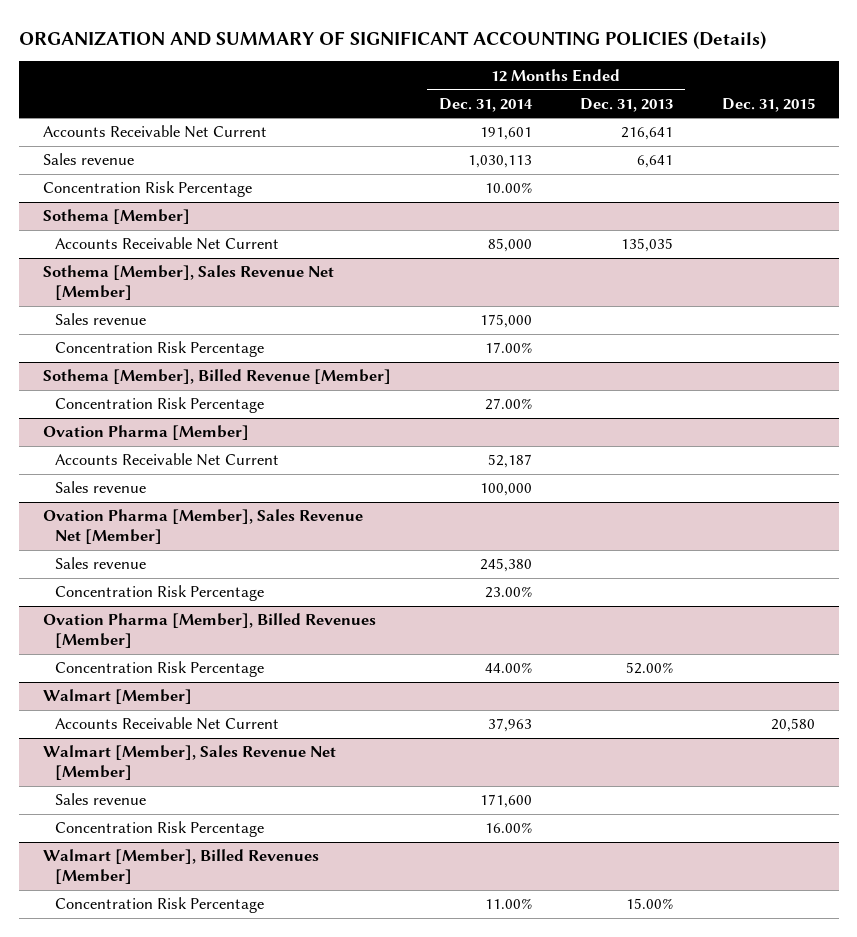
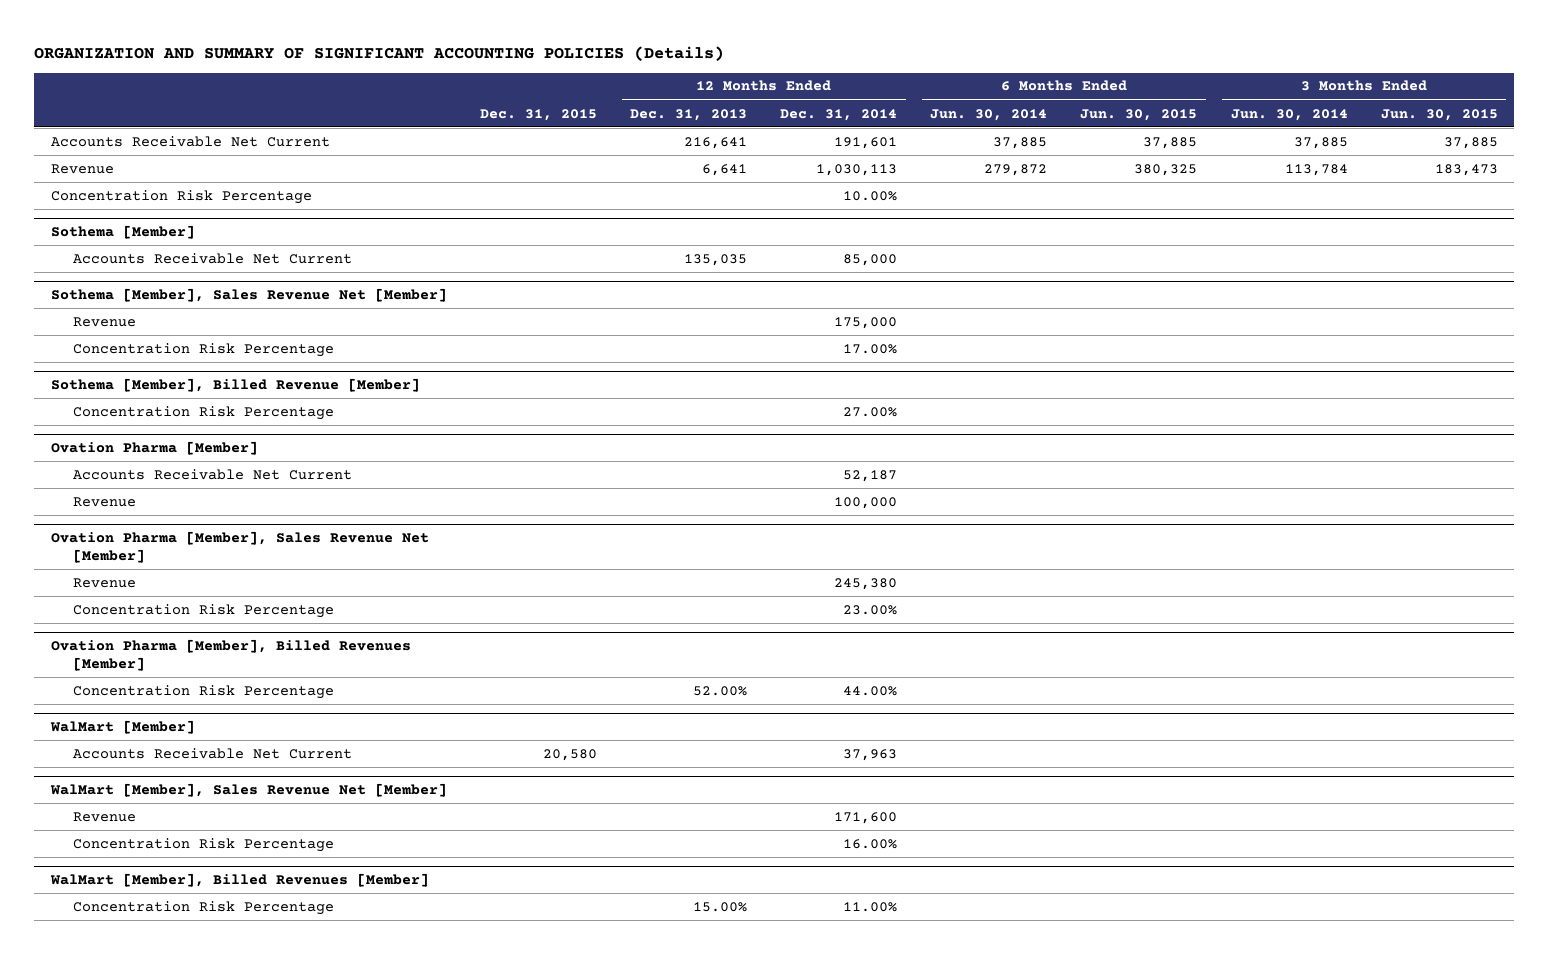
- | 12 Months Ended Dec. 31, 2014 | 12 Months Ended Dec. 31, 2013 | Dec. 31, 2015
+ | Dec. 31, 2015 | 12 Months Ended Dec. 31, 2013 | 12 Months Ended Dec. 31, 2014 | 6 Months Ended Jun. 30, 2014 | 6 Months Ended Jun. 30, 2015 | 3 Months Ended Jun. 30, 2014 | 3 Months Ended Jun. 30, 2015
- Sales revenue | 1,030,113 | 6,641 |
+ Revenue | | 6,641 | 1,030,113 | 279,872 | 380,325 | 113,784 | 183,473
@ Sothema [Member], Sales Revenue Net [Member]
- Sales revenue | 175,000 | |
+ Revenue | | | 175,000 | | | |
@ Ovation Pharma [Member]
- Sales revenue | 100,000 | |
+ Revenue | | | 100,000 | | | |
@ Ovation Pharma [Member], Sales Revenue Net [Member]
- Sales revenue | 245,380 | |
+ Revenue | | | 245,380 | | | |
- Walmart [Member]
+ WalMart [Member]
- Walmart [Member], Sales Revenue Net [Member]
- Sales revenue | 171,600 | |
+ WalMart [Member], Sales Revenue Net [Member]
+ Revenue | | | 171,600 | | | |
- Walmart [Member], Billed Revenues [Member]
+ WalMart [Member], Billed Revenues [Member]

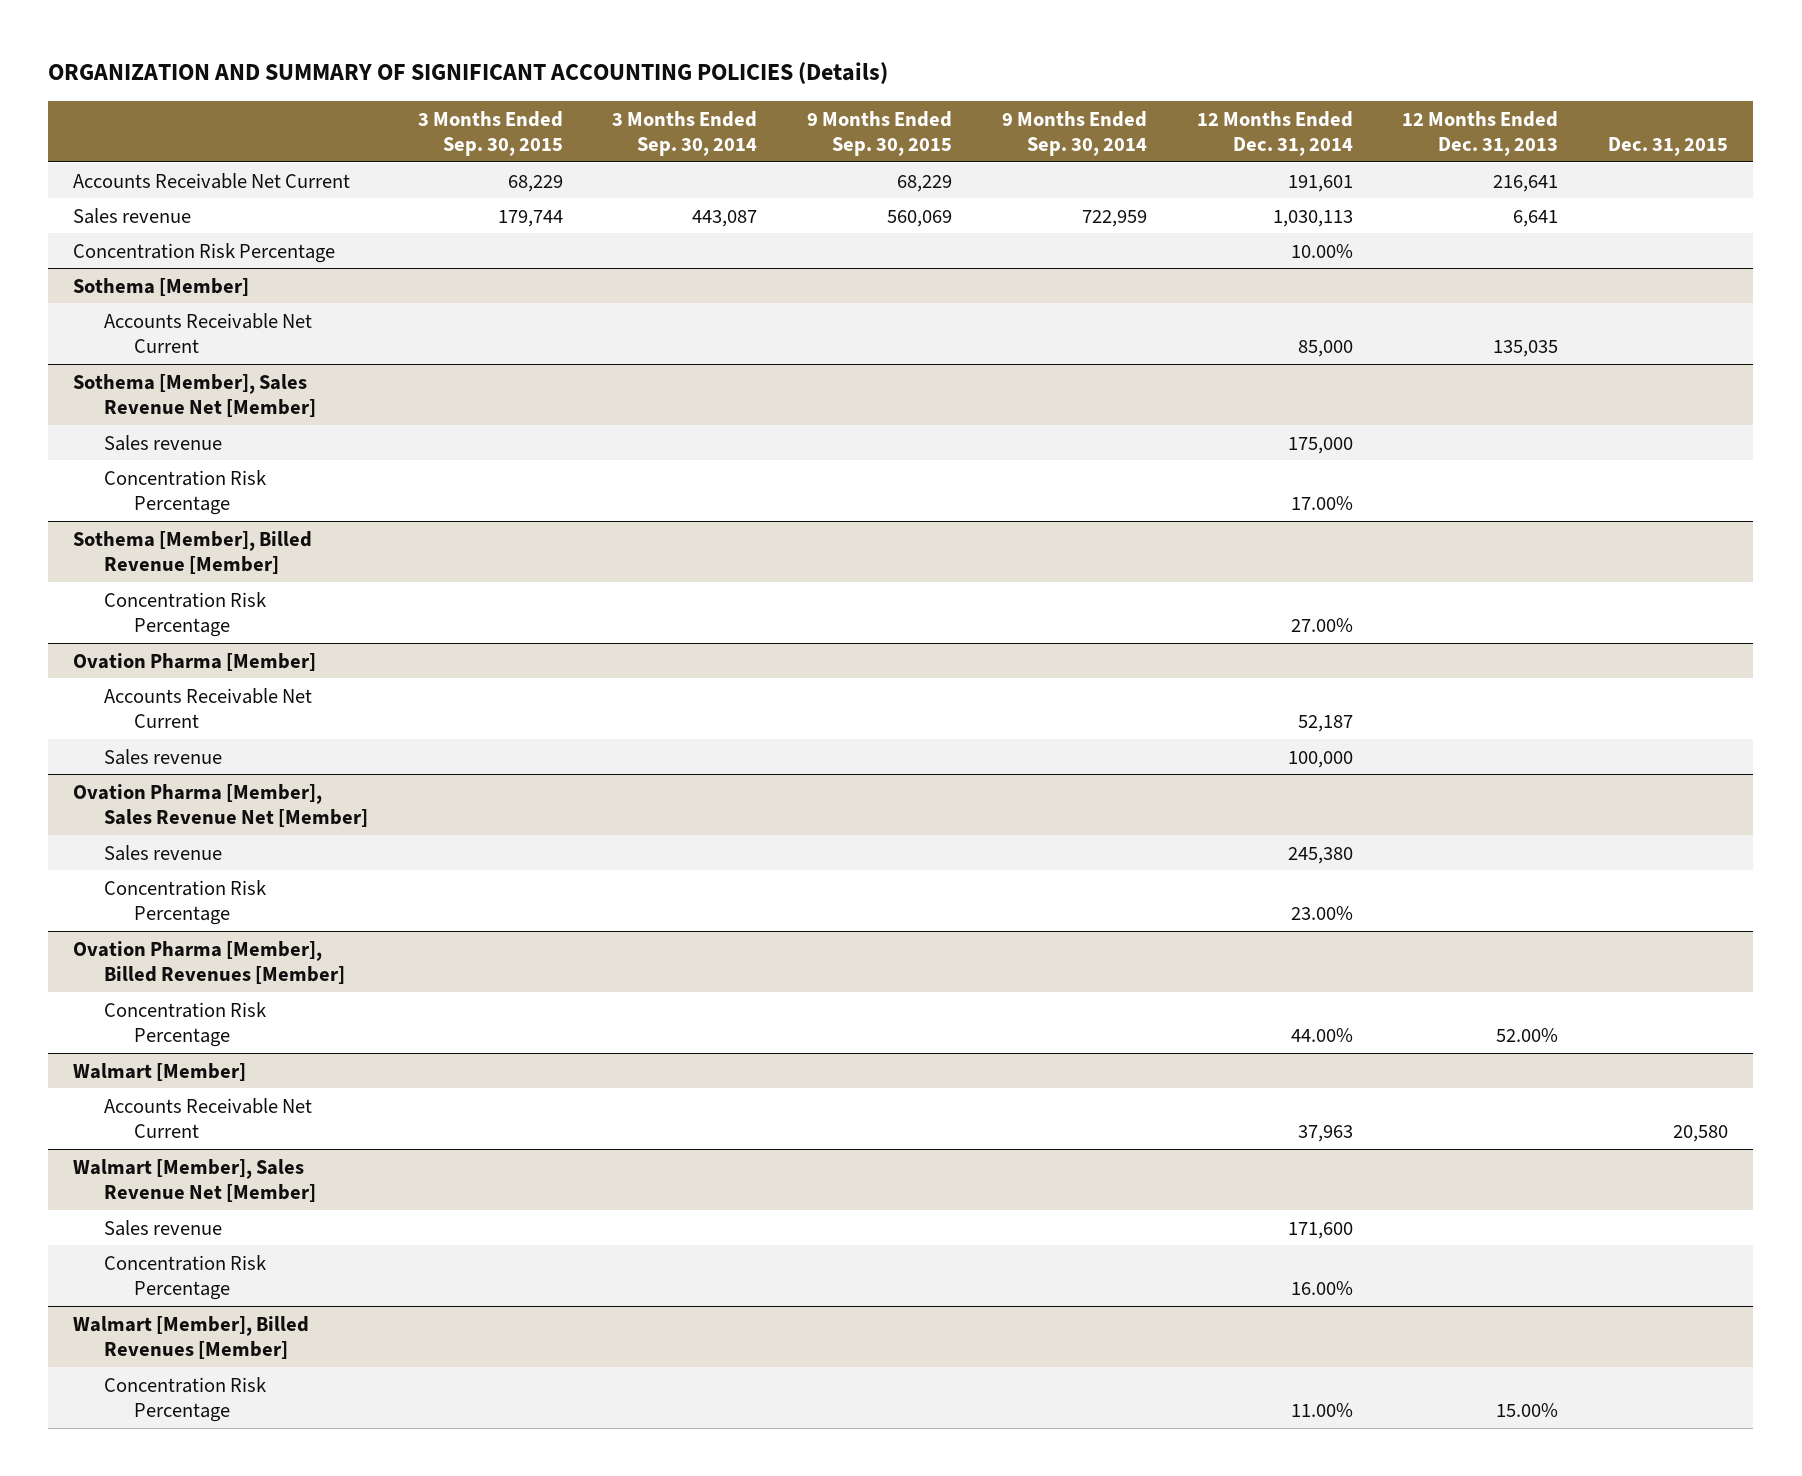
- | Dec. 31, 2015 | 12 Months Ended Dec. 31, 2013 | 12 Months Ended Dec. 31, 2014 | 6 Months Ended Jun. 30, 2014 | 6 Months Ended Jun. 30, 2015 | 3 Months Ended Jun. 30, 2014 | 3 Months Ended Jun. 30, 2015
+ | 3 Months Ended Sep. 30, 2015 | 3 Months Ended Sep. 30, 2014 | 9 Months Ended Sep. 30, 2015 | 9 Months Ended Sep. 30, 2014 | 12 Months Ended Dec. 31, 2014 | 12 Months Ended Dec. 31, 2013 | Dec. 31, 2015
- Revenue | | 6,641 | 1,030,113 | 279,872 | 380,325 | 113,784 | 183,473
+ Sales revenue | 179,744 | 443,087 | 560,069 | 722,959 | 1,030,113 | 6,641 |
@ Sothema [Member], Sales Revenue Net [Member]
- Revenue | | | 175,000 | | | |
+ Sales revenue | | | | | 175,000 | |
@ Ovation Pharma [Member]
- Revenue | | | 100,000 | | | |
+ Sales revenue | | | | | 100,000 | |
@ Ovation Pharma [Member], Sales Revenue Net [Member]
- Revenue | | | 245,380 | | | |
+ Sales revenue | | | | | 245,380 | |
- WalMart [Member]
+ Walmart [Member]
- WalMart [Member], Sales Revenue Net [Member]
- Revenue | | | 171,600 | | | |
+ Walmart [Member], Sales Revenue Net [Member]
+ Sales revenue | | | | | 171,600 | |
- WalMart [Member], Billed Revenues [Member]
+ Walmart [Member], Billed Revenues [Member]

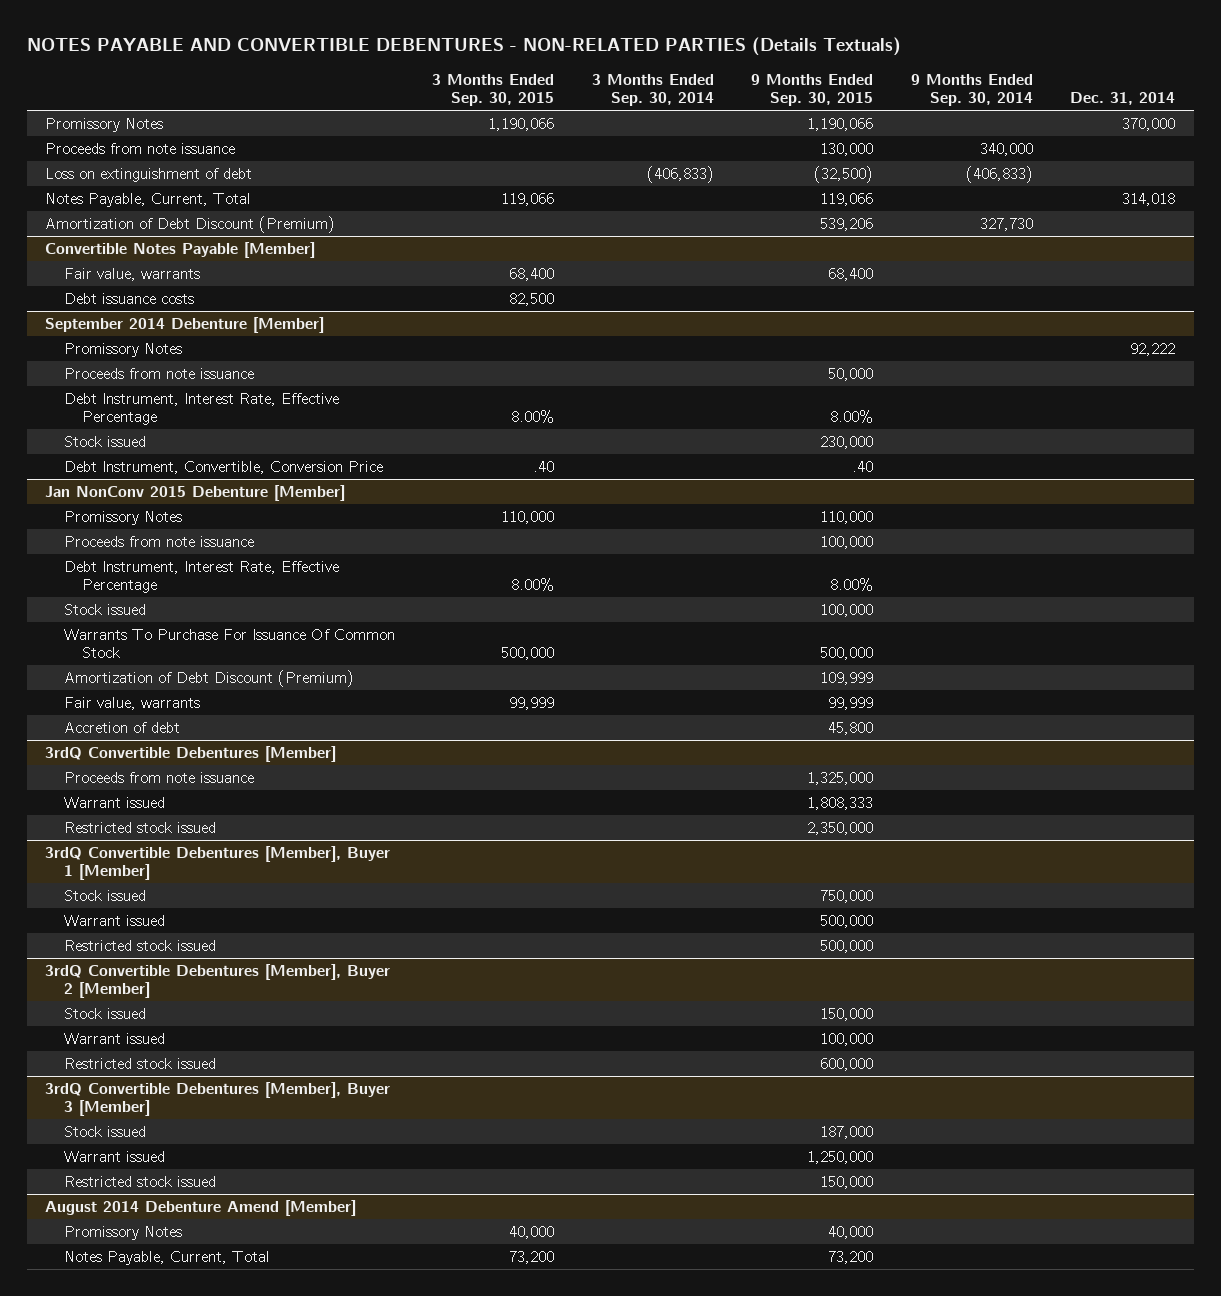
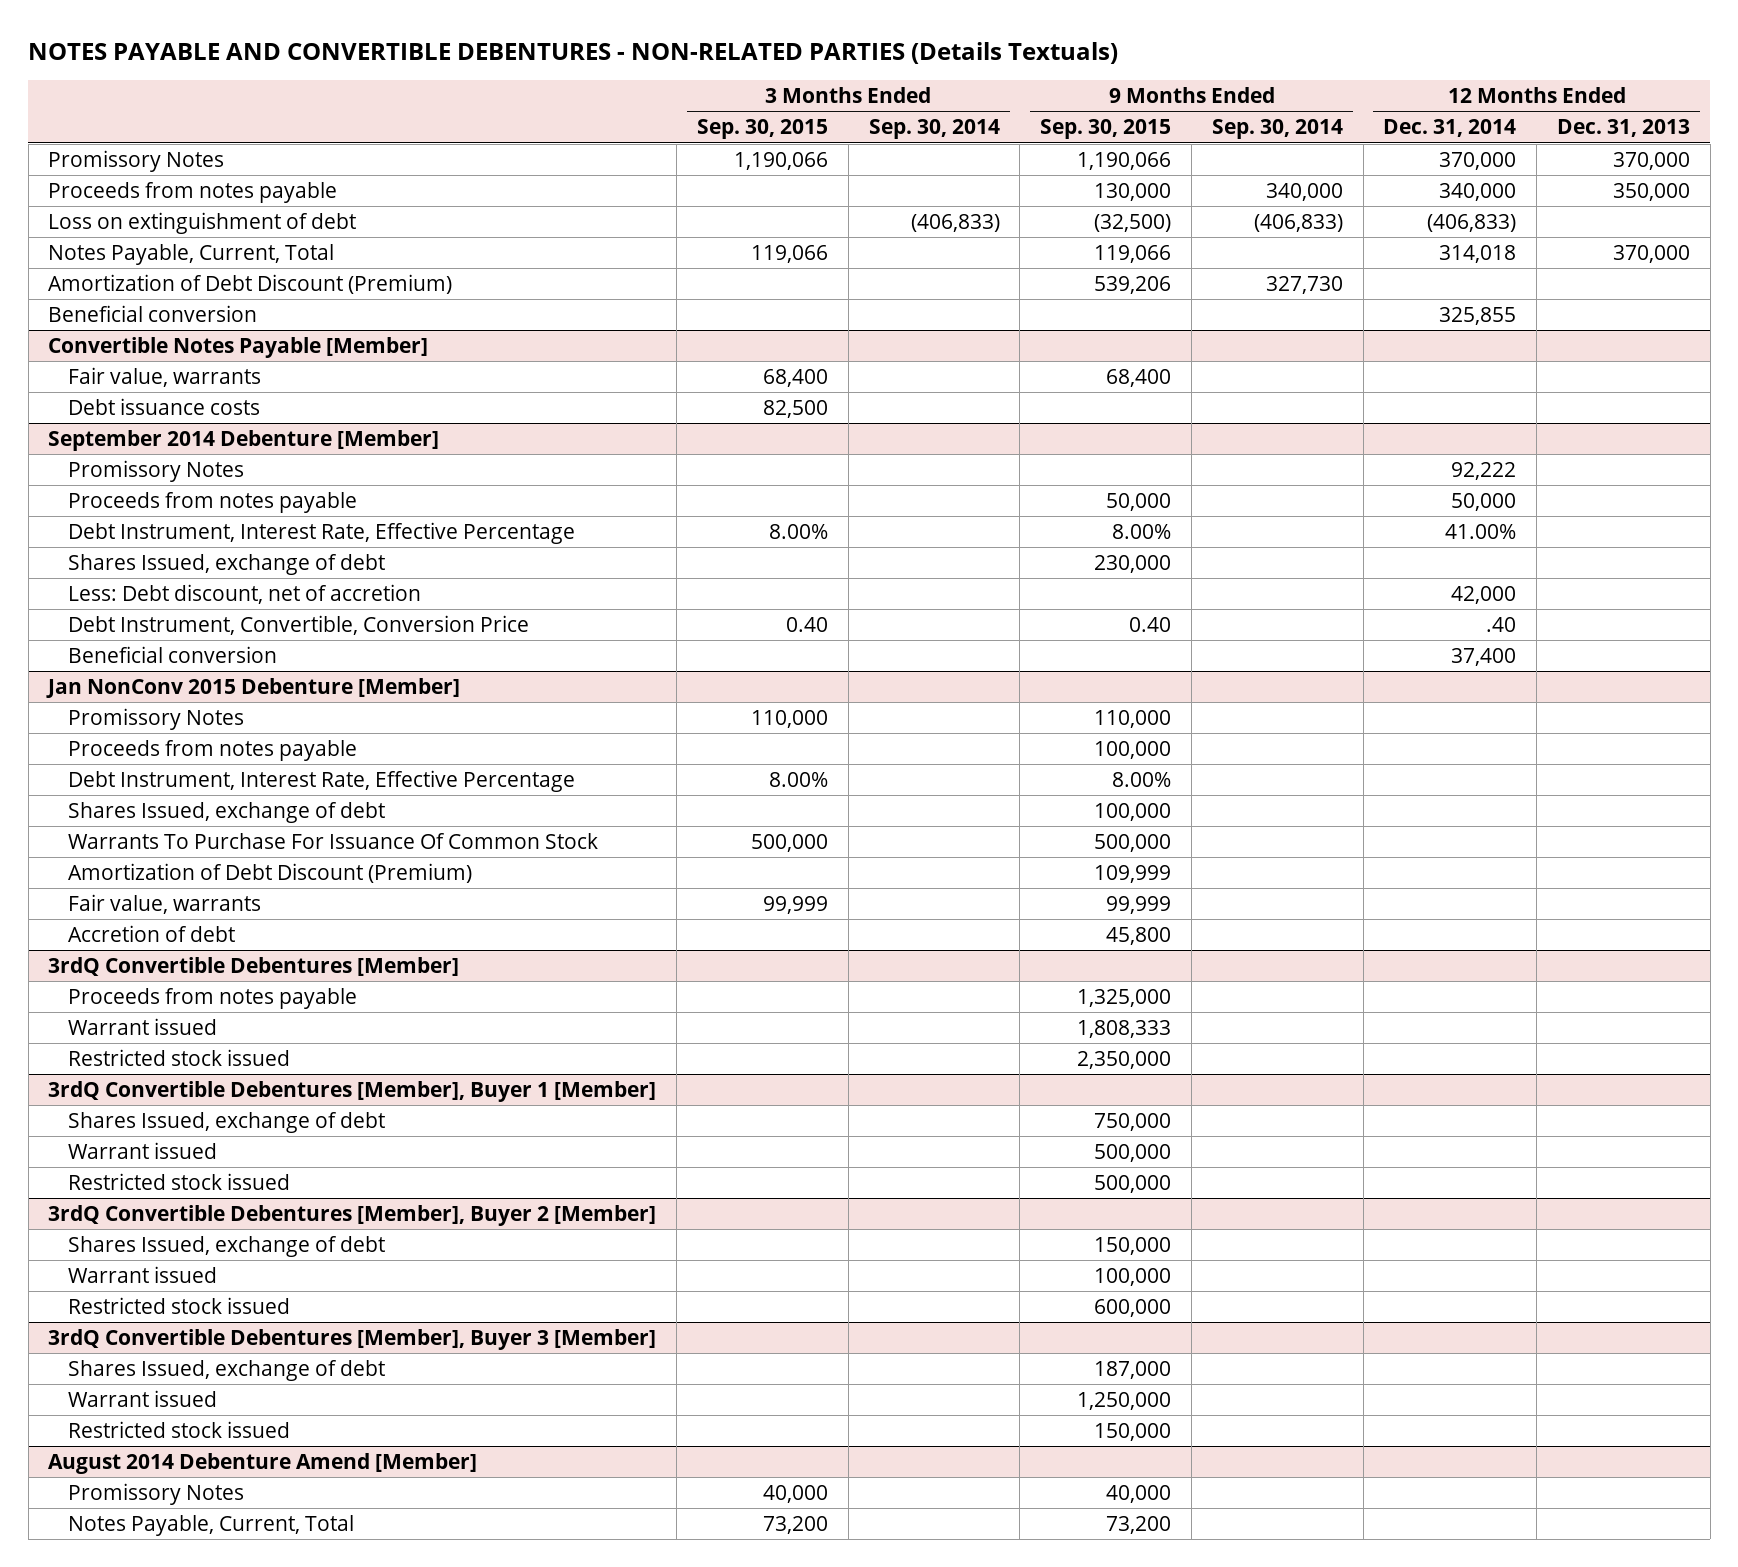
- | 3 Months Ended Sep. 30, 2015 | 3 Months Ended Sep. 30, 2014 | 9 Months Ended Sep. 30, 2015 | 9 Months Ended Sep. 30, 2014 | Dec. 31, 2014
+ | 3 Months Ended Sep. 30, 2015 | 3 Months Ended Sep. 30, 2014 | 9 Months Ended Sep. 30, 2015 | 9 Months Ended Sep. 30, 2014 | 12 Months Ended Dec. 31, 2014 | 12 Months Ended Dec. 31, 2013
- Proceeds from note issuance | | | 130,000 | 340,000 |
+ Proceeds from notes payable | | | 130,000 | 340,000 | 340,000 | 350,000
+ Beneficial conversion | | | | | 325,855 |
@ September 2014 Debenture [Member]
- Proceeds from note issuance | | | 50,000 | |
+ Proceeds from notes payable | | | 50,000 | | 50,000 |
- Stock issued | | | 230,000 | |
- Debt Instrument, Convertible, Conversion Price | .40 | | .40 | |
+ Shares Issued, exchange of debt | | | 230,000 | | |
+ Less: Debt discount, net of accretion | | | | | 42,000 |
+ Debt Instrument, Convertible, Conversion Price | 0.40 | | 0.40 | | .40 |
+ Beneficial conversion | | | | | 37,400 |
@ Jan NonConv 2015 Debenture [Member]
- Proceeds from note issuance | | | 100,000 | |
+ Proceeds from notes payable | | | 100,000 | | |
- Stock issued | | | 100,000 | |
+ Shares Issued, exchange of debt | | | 100,000 | | |
@ 3rdQ Convertible Debentures [Member]
- Proceeds from note issuance | | | 1,325,000 | |
+ Proceeds from notes payable | | | 1,325,000 | | |
@ 3rdQ Convertible Debentures [Member], Buyer 1 [Member]
- Stock issued | | | 750,000 | |
+ Shares Issued, exchange of debt | | | 750,000 | | |
@ 3rdQ Convertible Debentures [Member], Buyer 2 [Member]
- Stock issued | | | 150,000 | |
+ Shares Issued, exchange of debt | | | 150,000 | | |
@ 3rdQ Convertible Debentures [Member], Buyer 3 [Member]
- Stock issued | | | 187,000 | |
+ Shares Issued, exchange of debt | | | 187,000 | | |

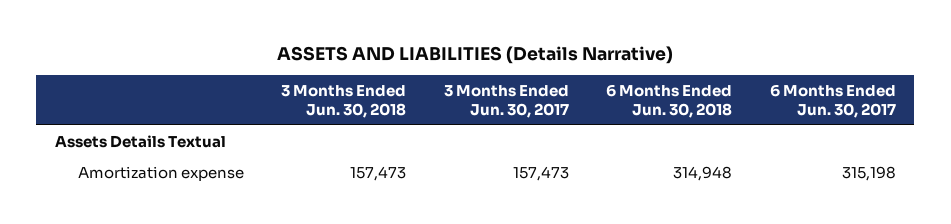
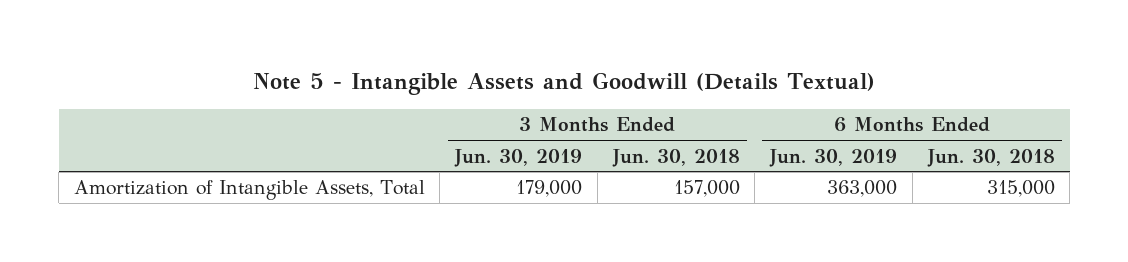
- ASSETS AND LIABILITIES (Details Narrative)
+ Note 5 - Intangible Assets and Goodwill (Details Textual)
- | 3 Months Ended Jun. 30, 2018 | 3 Months Ended Jun. 30, 2017 | 6 Months Ended Jun. 30, 2018 | 6 Months Ended Jun. 30, 2017
+ | 3 Months Ended Jun. 30, 2019 | 3 Months Ended Jun. 30, 2018 | 6 Months Ended Jun. 30, 2019 | 6 Months Ended Jun. 30, 2018
- Assets Details Textual
- Amortization expense | 157,473 | 157,473 | 314,948 | 315,198
+ Amortization of Intangible Assets, Total | 179,000 | 157,000 | 363,000 | 315,000

